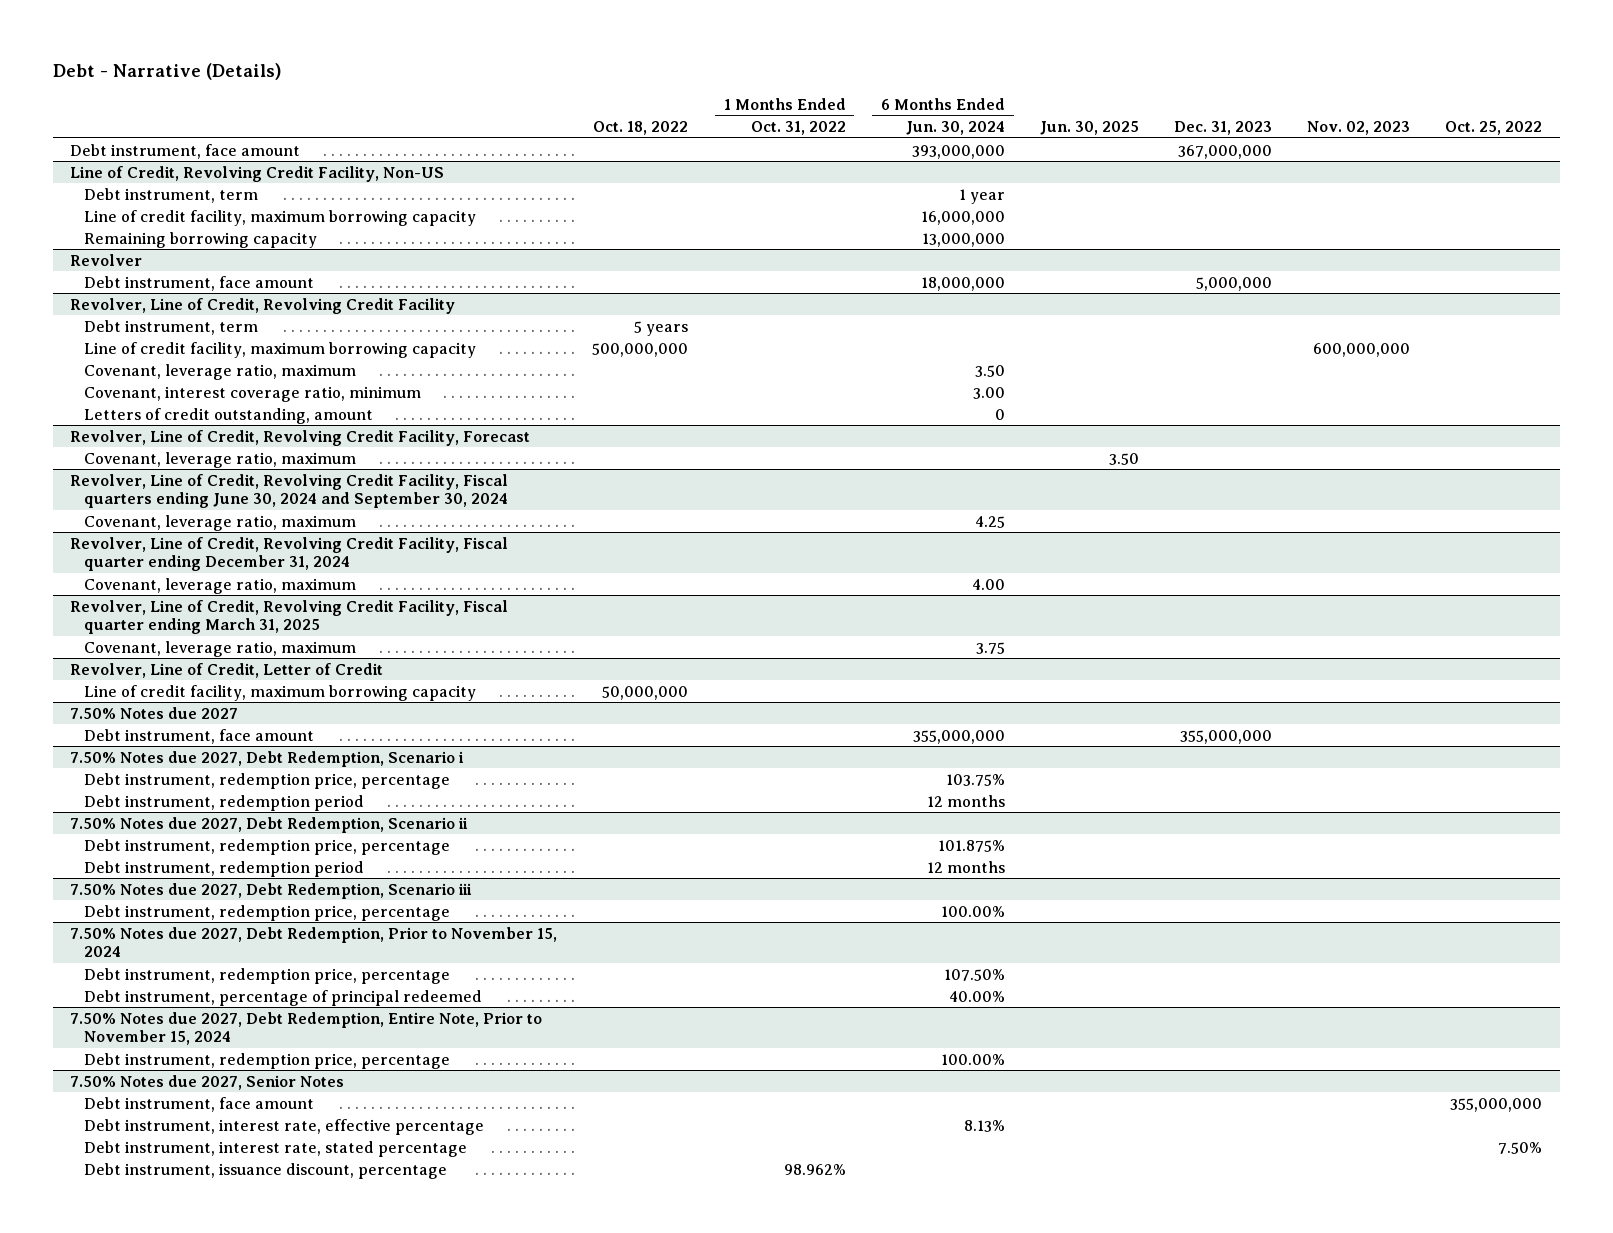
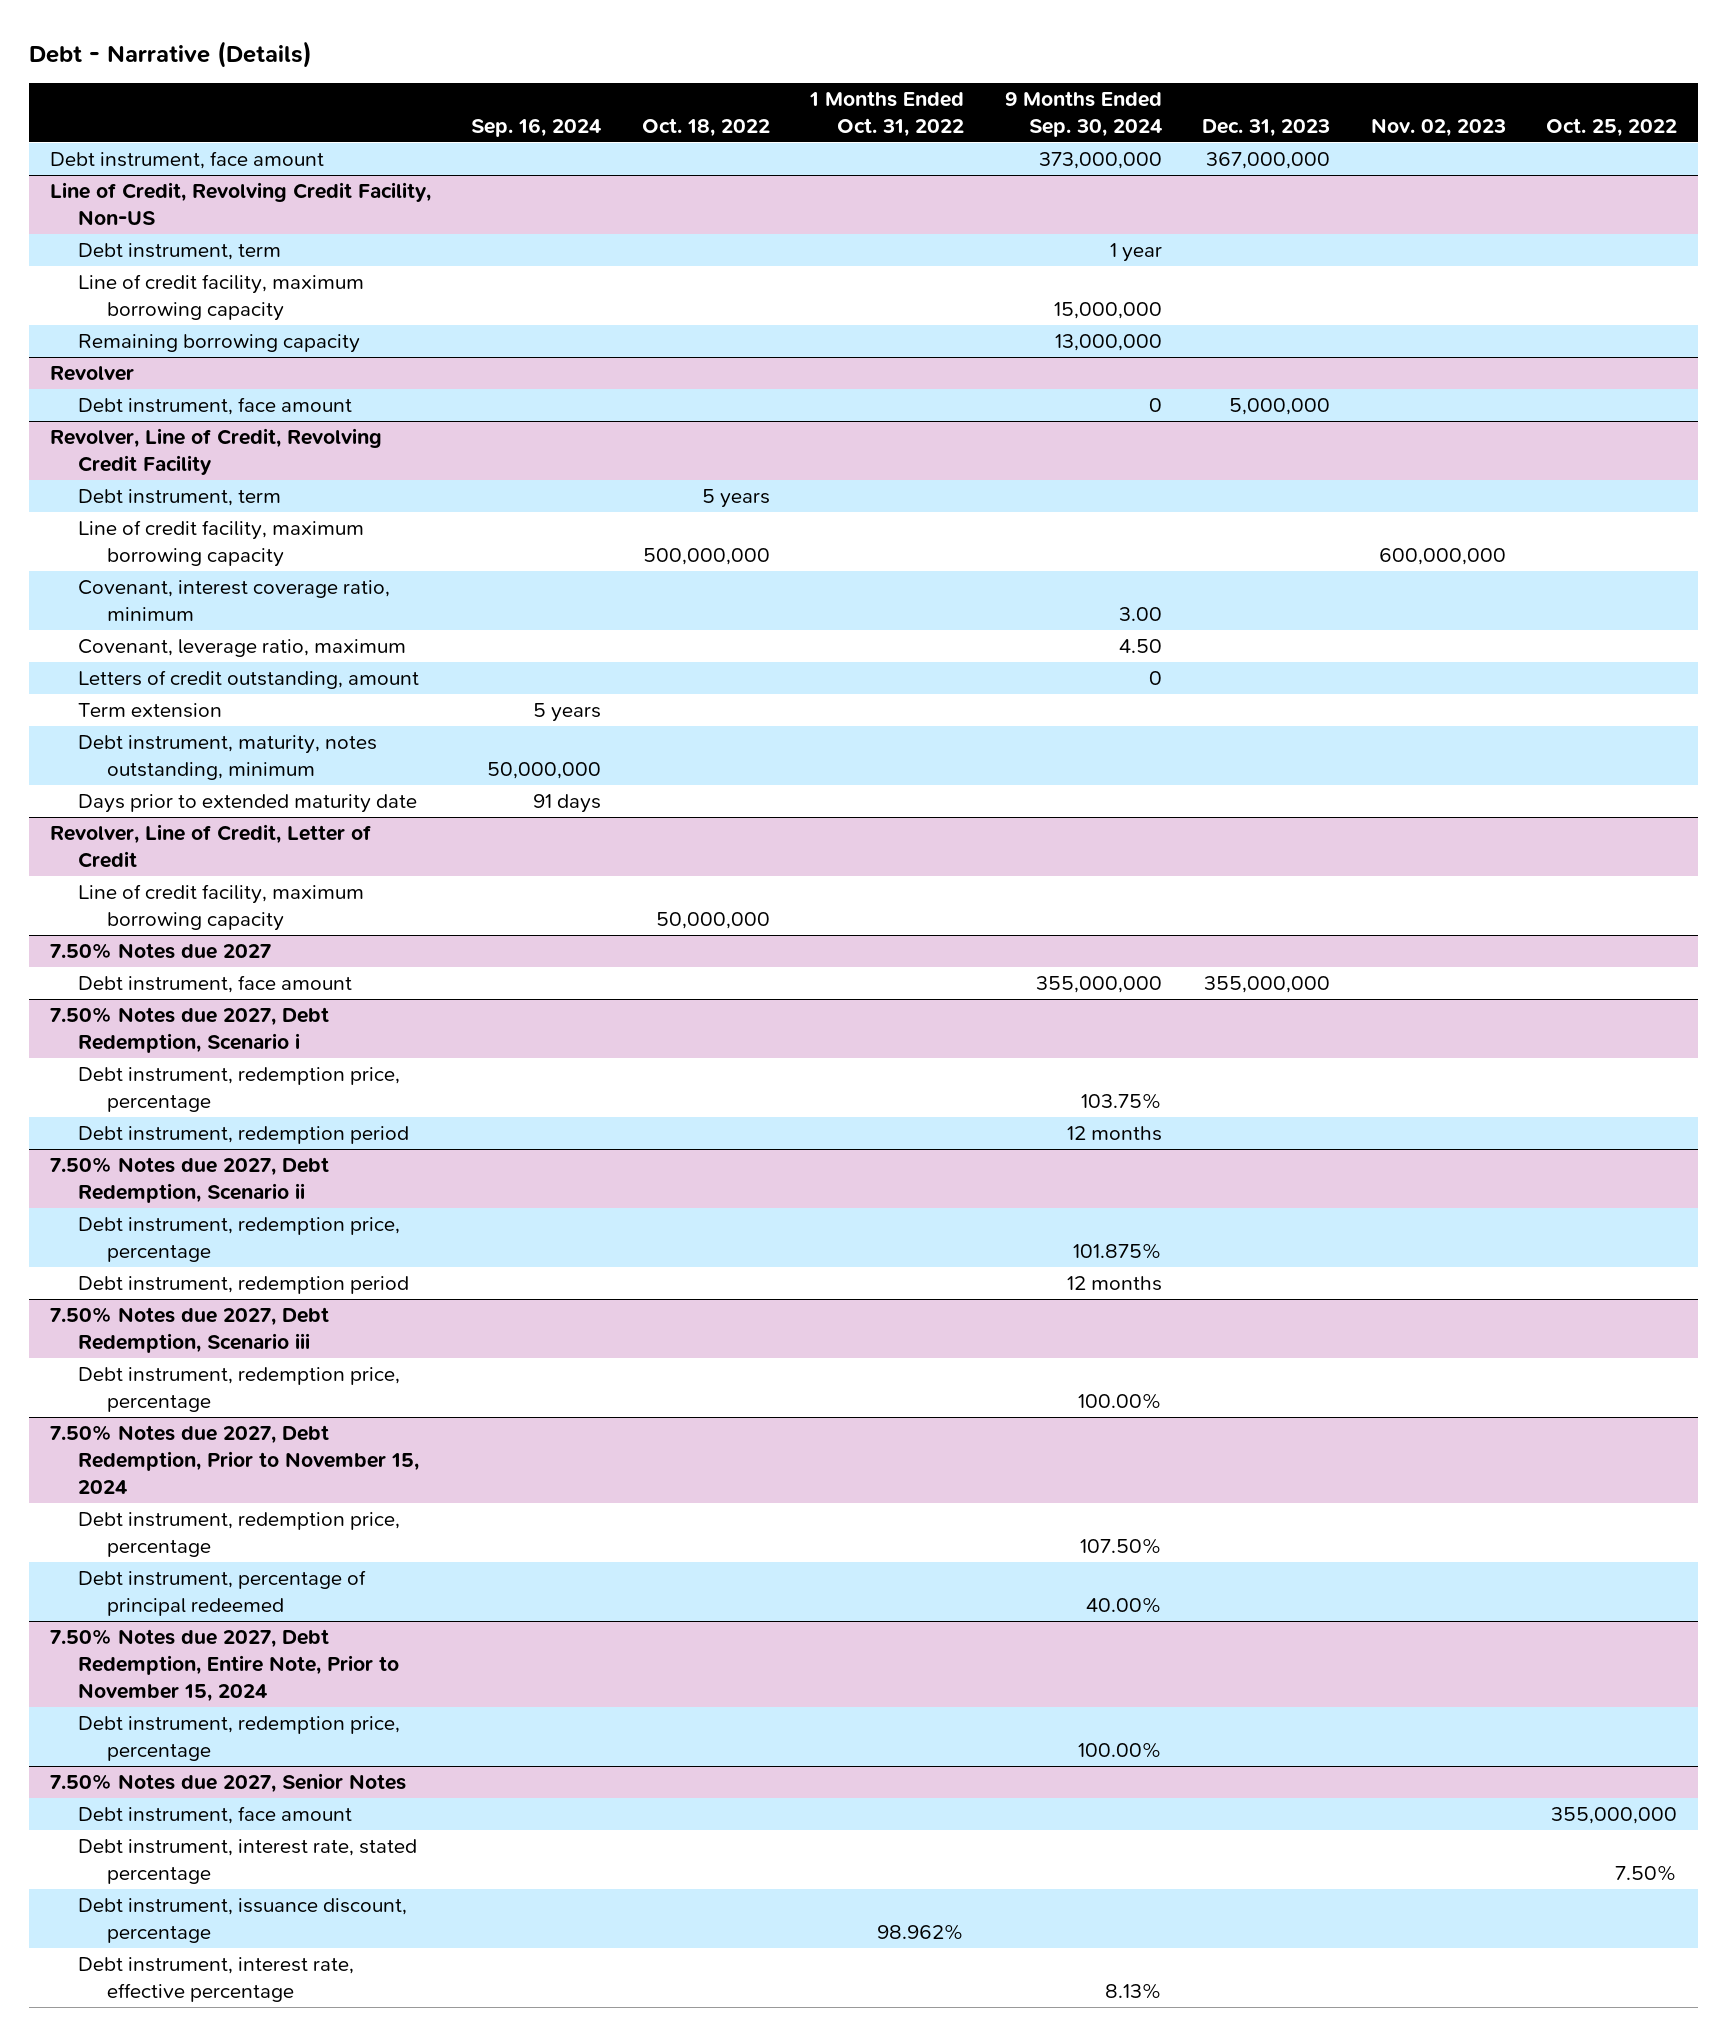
- | Oct. 18, 2022 | 1 Months Ended Oct. 31, 2022 | 6 Months Ended Jun. 30, 2024 | Jun. 30, 2025 | Dec. 31, 2023 | Nov. 02, 2023 | Oct. 25, 2022
+ | Sep. 16, 2024 | Oct. 18, 2022 | 1 Months Ended Oct. 31, 2022 | 9 Months Ended Sep. 30, 2024 | Dec. 31, 2023 | Nov. 02, 2023 | Oct. 25, 2022
@ Revolver, Line of Credit, Revolving Credit Facility
moved down: Covenant, leverage ratio, maximum | | | | 4.50 | | |
- Revolver, Line of Credit, Revolving Credit Facility, Forecast
- Covenant, leverage ratio, maximum | | | | 3.50 | | |
- Revolver, Line of Credit, Revolving Credit Facility, Fiscal quarters ending June 30, 2024 and September 30, 2024
- Covenant, leverage ratio, maximum | | | 4.25 | | | |
- Revolver, Line of Credit, Revolving Credit Facility, Fiscal quarter ending December 31, 2024
- Covenant, leverage ratio, maximum | | | 4.00 | | | |
- Revolver, Line of Credit, Revolving Credit Facility, Fiscal quarter ending March 31, 2025
- Covenant, leverage ratio, maximum | | | 3.75 | | | |
@ Revolver, Line of Credit, Revolving Credit Facility
+ Term extension | 5 years | | | | | |
+ Debt instrument, maturity, notes outstanding, minimum | 50,000,000 | | | | | |
+ Days prior to extended maturity date | 91 days | | | | | |
@ 7.50% Notes due 2027, Senior Notes
moved down: Debt instrument, interest rate, effective percentage | | | | 8.13% | | |

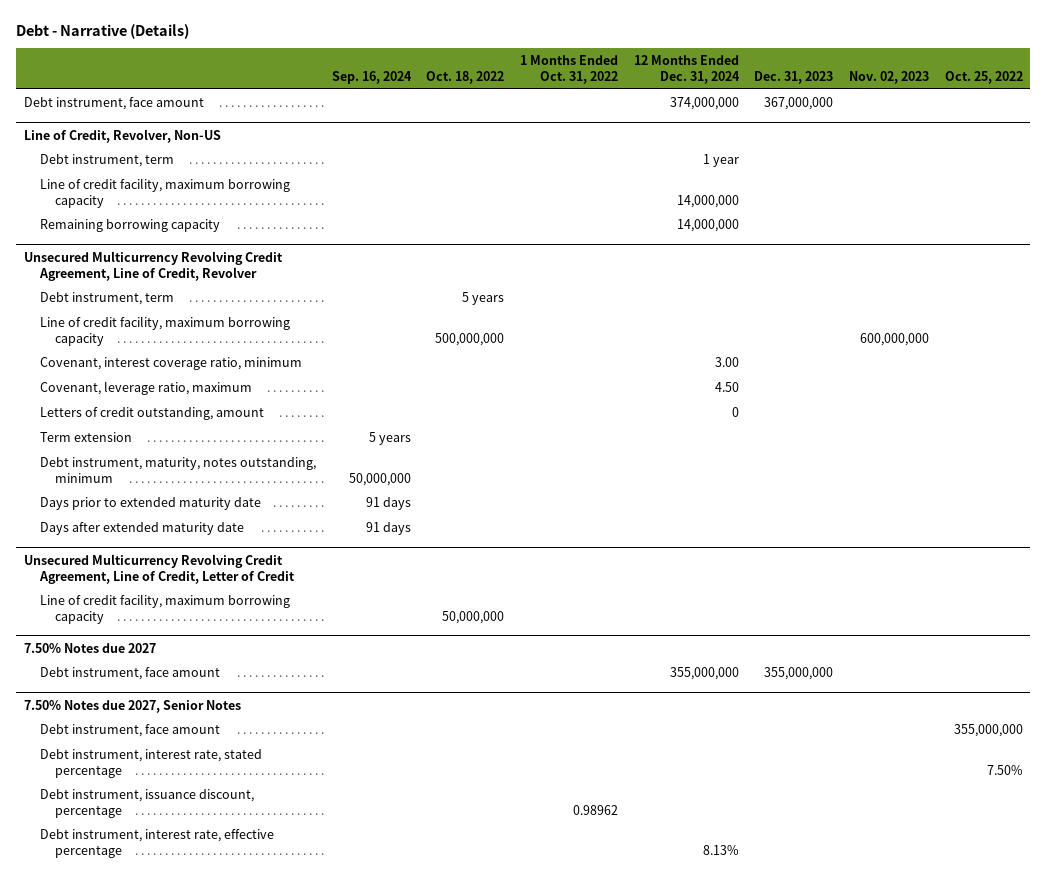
- | Sep. 16, 2024 | Oct. 18, 2022 | 1 Months Ended Oct. 31, 2022 | 9 Months Ended Sep. 30, 2024 | Dec. 31, 2023 | Nov. 02, 2023 | Oct. 25, 2022
+ | Sep. 16, 2024 | Oct. 18, 2022 | 1 Months Ended Oct. 31, 2022 | 12 Months Ended Dec. 31, 2024 | Dec. 31, 2023 | Nov. 02, 2023 | Oct. 25, 2022
- Line of Credit, Revolving Credit Facility, Non-US
+ Line of Credit, Revolver, Non-US
- Revolver
- Debt instrument, face amount | | | | 0 | 5,000,000 | |
- Revolver, Line of Credit, Revolving Credit Facility
+ Unsecured Multicurrency Revolving Credit Agreement, Line of Credit, Revolver
- Revolver, Line of Credit, Letter of Credit
+ Days after extended maturity date | 91 days | | | | | |
+ Unsecured Multicurrency Revolving Credit Agreement, Line of Credit, Letter of Credit
- 7.50% Notes due 2027, Debt Redemption, Scenario i
- Debt instrument, redemption price, percentage | | | | 103.75% | | |
- Debt instrument, redemption period | | | | 12 months | | |
- 7.50% Notes due 2027, Debt Redemption, Scenario ii
- Debt instrument, redemption price, percentage | | | | 101.875% | | |
- Debt instrument, redemption period | | | | 12 months | | |
- 7.50% Notes due 2027, Debt Redemption, Scenario iii
- Debt instrument, redemption price, percentage | | | | 100.00% | | |
- 7.50% Notes due 2027, Debt Redemption, Prior to November 15, 2024
- Debt instrument, redemption price, percentage | | | | 107.50% | | |
- Debt instrument, percentage of principal redeemed | | | | 40.00% | | |
- 7.50% Notes due 2027, Debt Redemption, Entire Note, Prior to November 15, 2024
- Debt instrument, redemption price, percentage | | | | 100.00% | | |
@ 7.50% Notes due 2027, Senior Notes
- Debt instrument, issuance discount, percentage | | | 98.962% | | | |
+ Debt instrument, issuance discount, percentage | | | 0.98962 | | | |

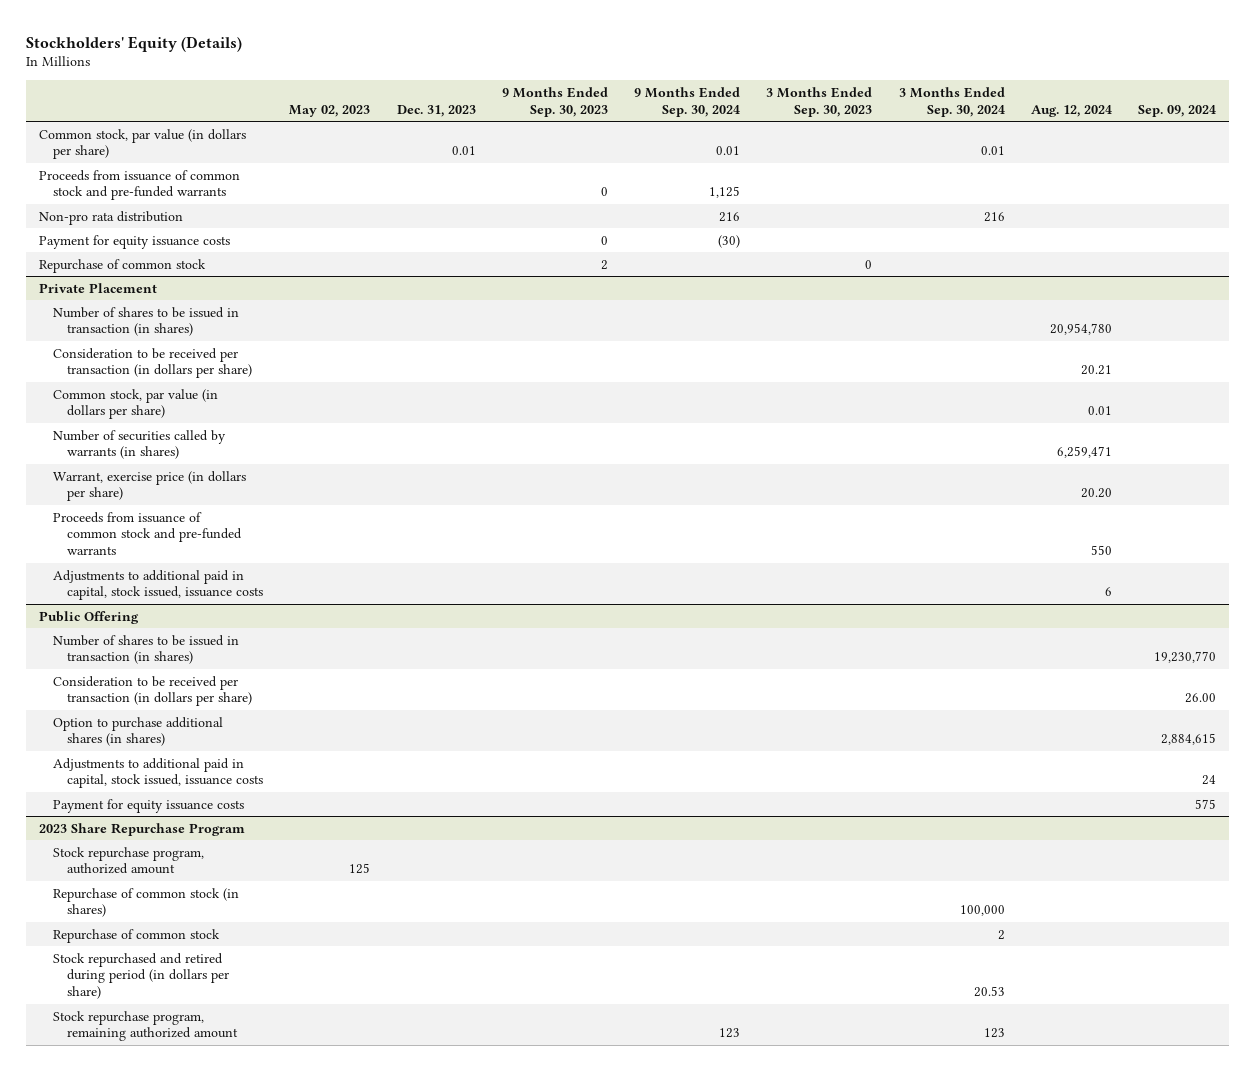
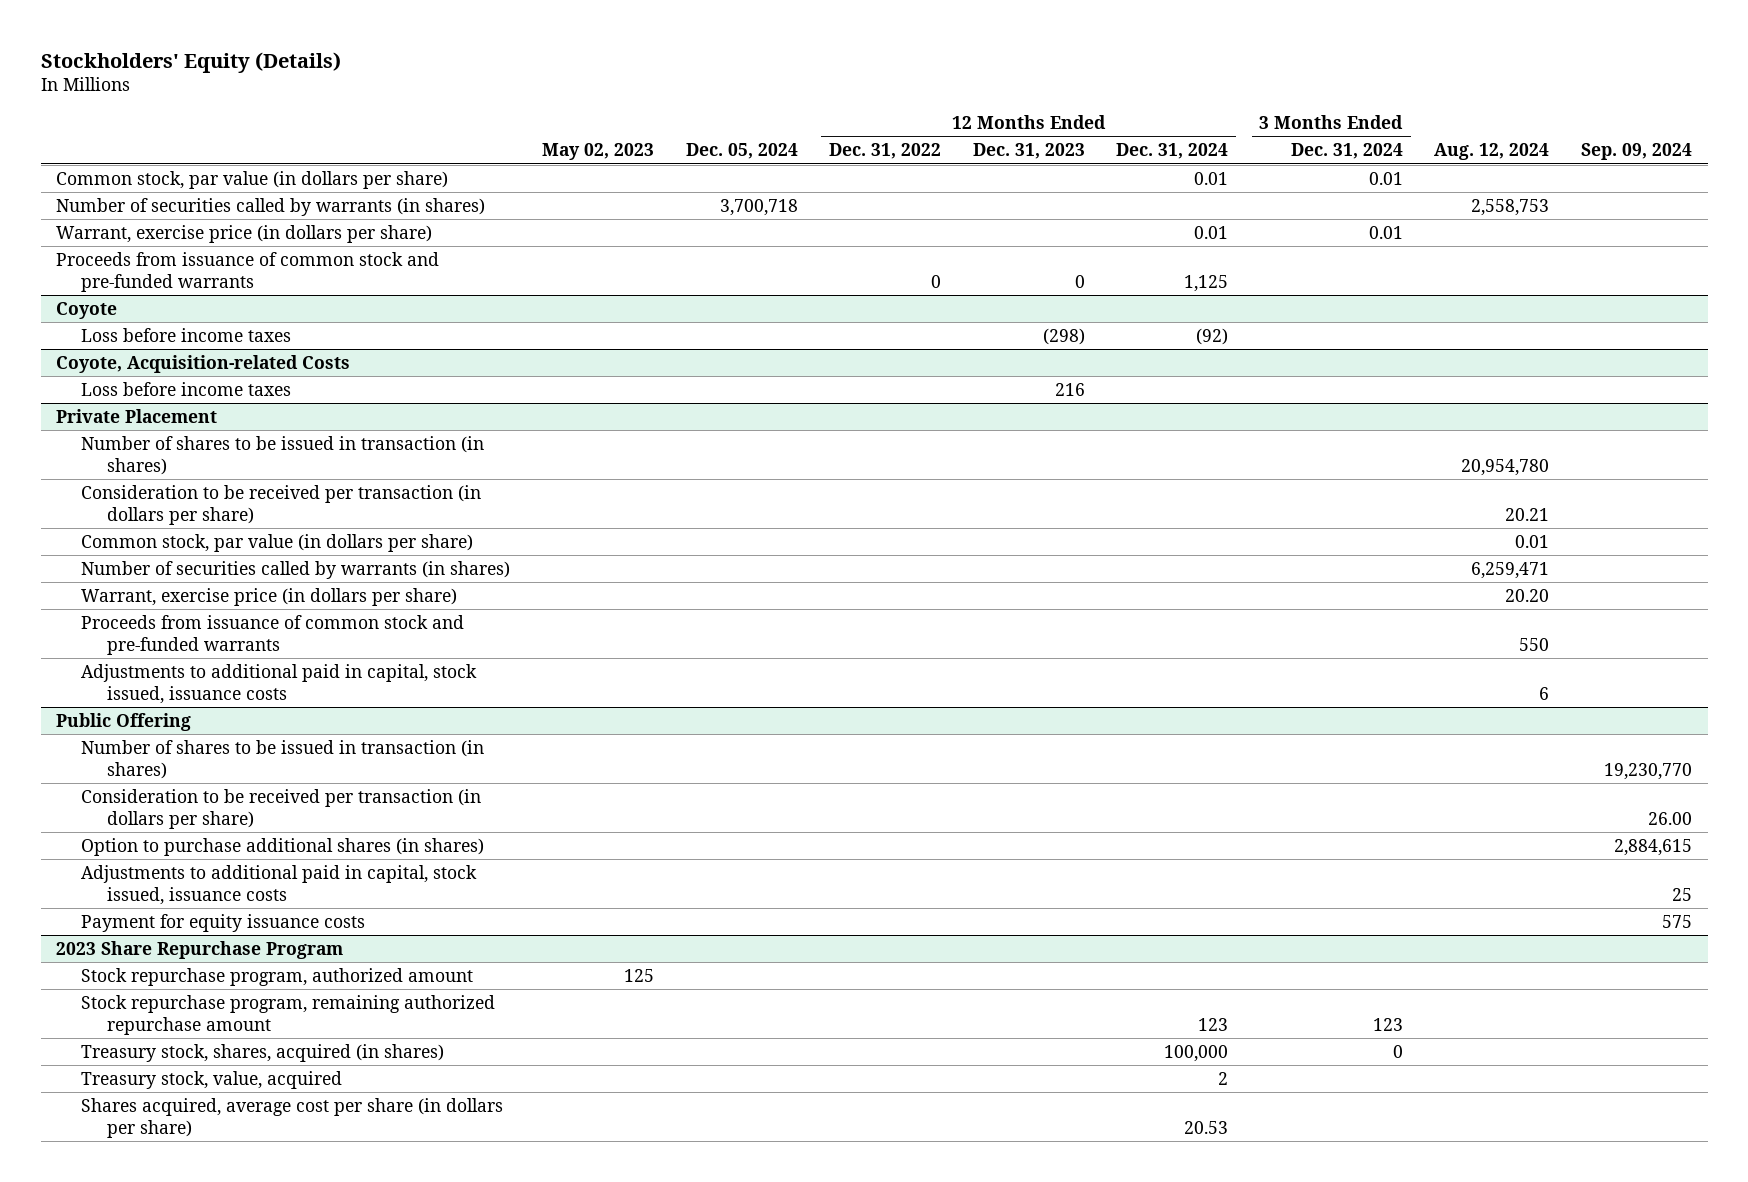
- | May 02, 2023 | Dec. 31, 2023 | 9 Months Ended Sep. 30, 2023 | 9 Months Ended Sep. 30, 2024 | 3 Months Ended Sep. 30, 2023 | 3 Months Ended Sep. 30, 2024 | Aug. 12, 2024 | Sep. 09, 2024
+ | May 02, 2023 | Dec. 05, 2024 | 12 Months Ended Dec. 31, 2022 | 12 Months Ended Dec. 31, 2023 | 12 Months Ended Dec. 31, 2024 | 3 Months Ended Dec. 31, 2024 | Aug. 12, 2024 | Sep. 09, 2024
+ Number of securities called by warrants (in shares) | | 3,700,718 | | | | | 2,558,753 |
+ Warrant, exercise price (in dollars per share) | | | | | 0.01 | 0.01 | |
- Non-pro rata distribution | | | | 216 | | 216 | |
- Payment for equity issuance costs | | | 0 | (30) | | | |
- Repurchase of common stock | | | 2 | | 0 | | |
+ Coyote
+ Loss before income taxes | | | | (298) | (92) | | |
+ Coyote, Acquisition-related Costs
+ Loss before income taxes | | | | 216 | | | |
@ Public Offering
- Adjustments to additional paid in capital, stock issued, issuance costs | | | | | | | | 24
+ Adjustments to additional paid in capital, stock issued, issuance costs | | | | | | | | 25
@ 2023 Share Repurchase Program
- Repurchase of common stock (in shares) | | | | | | 100,000 | |
- Repurchase of common stock | | | | | | 2 | |
- Stock repurchased and retired during period (in dollars per share) | | | | | | 20.53 | |
- Stock repurchase program, remaining authorized amount | | | | 123 | | 123 | |
+ Stock repurchase program, remaining authorized repurchase amount | | | | | 123 | 123 | |
+ Treasury stock, shares, acquired (in shares) | | | | | 100,000 | 0 | |
+ Treasury stock, value, acquired | | | | | 2 | | |
+ Shares acquired, average cost per share (in dollars per share) | | | | | 20.53 | | |

